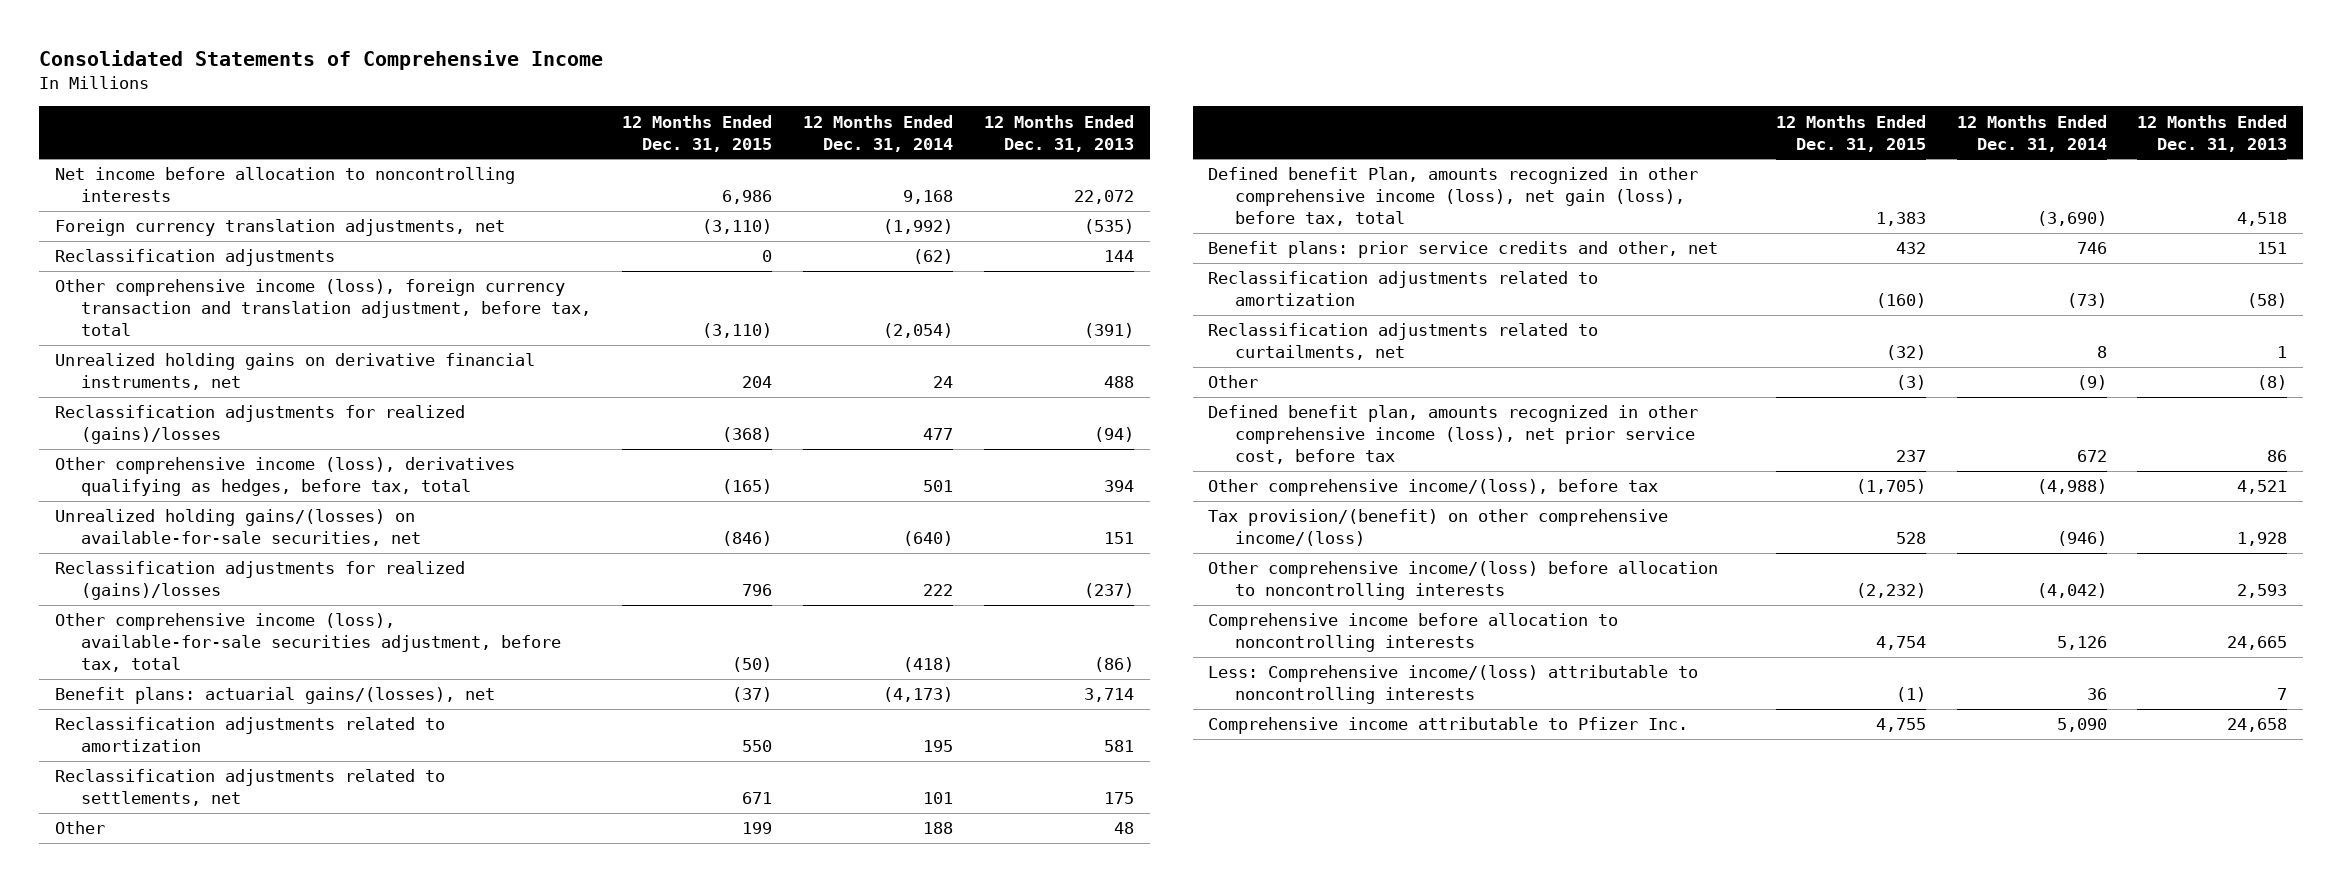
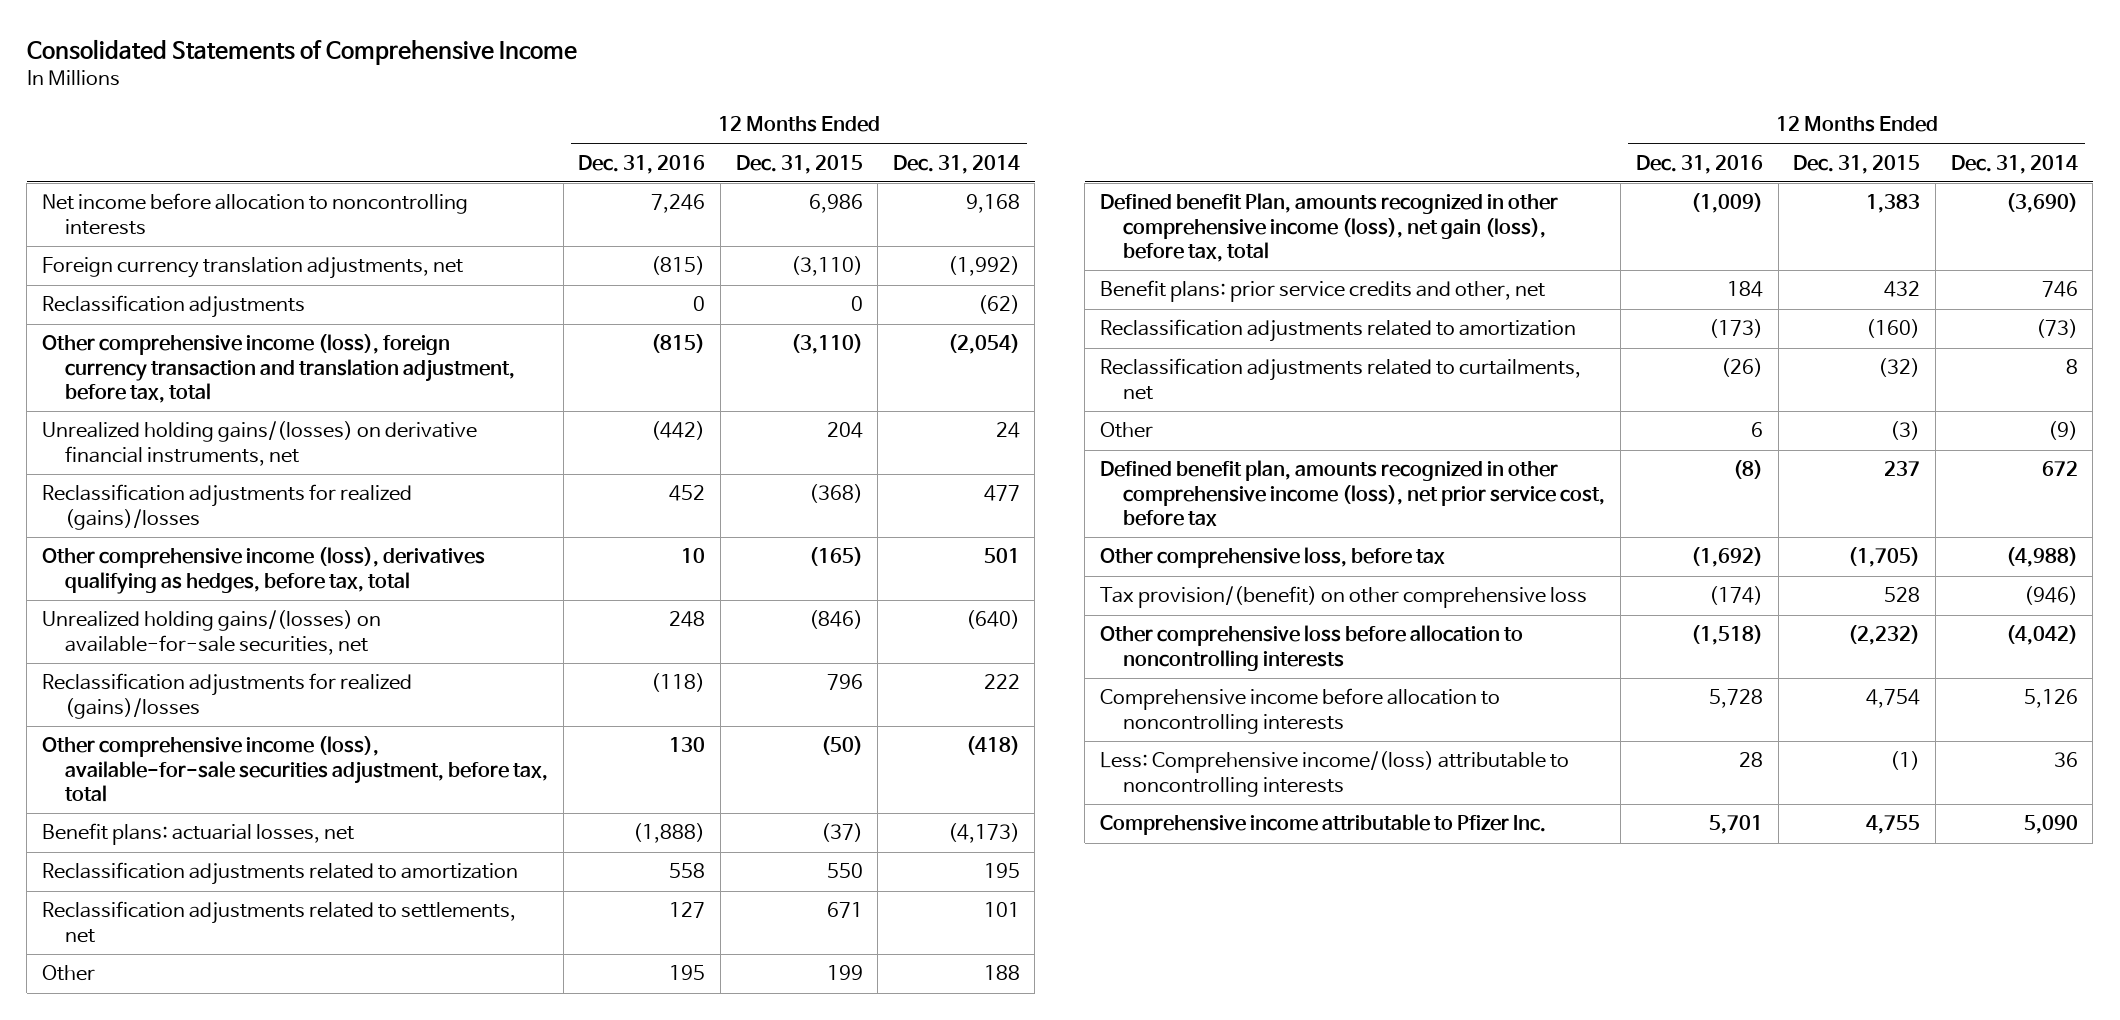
- | 12 Months Ended Dec. 31, 2015 | 12 Months Ended Dec. 31, 2014 | 12 Months Ended Dec. 31, 2013
+ | 12 Months Ended Dec. 31, 2016 | 12 Months Ended Dec. 31, 2015 | 12 Months Ended Dec. 31, 2014
- Unrealized holding gains on derivative financial instruments, net | 204 | 24 | 488
+ Unrealized holding gains/(losses) on derivative financial instruments, net | (442) | 204 | 24
- Benefit plans: actuarial gains/(losses), net | (37) | (4,173) | 3,714
+ Benefit plans: actuarial losses, net | (1,888) | (37) | (4,173)
- Other comprehensive income/(loss), before tax | (1,705) | (4,988) | 4,521
- Tax provision/(benefit) on other comprehensive income/(loss) | 528 | (946) | 1,928
- Other comprehensive income/(loss) before allocation to noncontrolling interests | (2,232) | (4,042) | 2,593
+ Other comprehensive loss, before tax | (1,692) | (1,705) | (4,988)
+ Tax provision/(benefit) on other comprehensive loss | (174) | 528 | (946)
+ Other comprehensive loss before allocation to noncontrolling interests | (1,518) | (2,232) | (4,042)

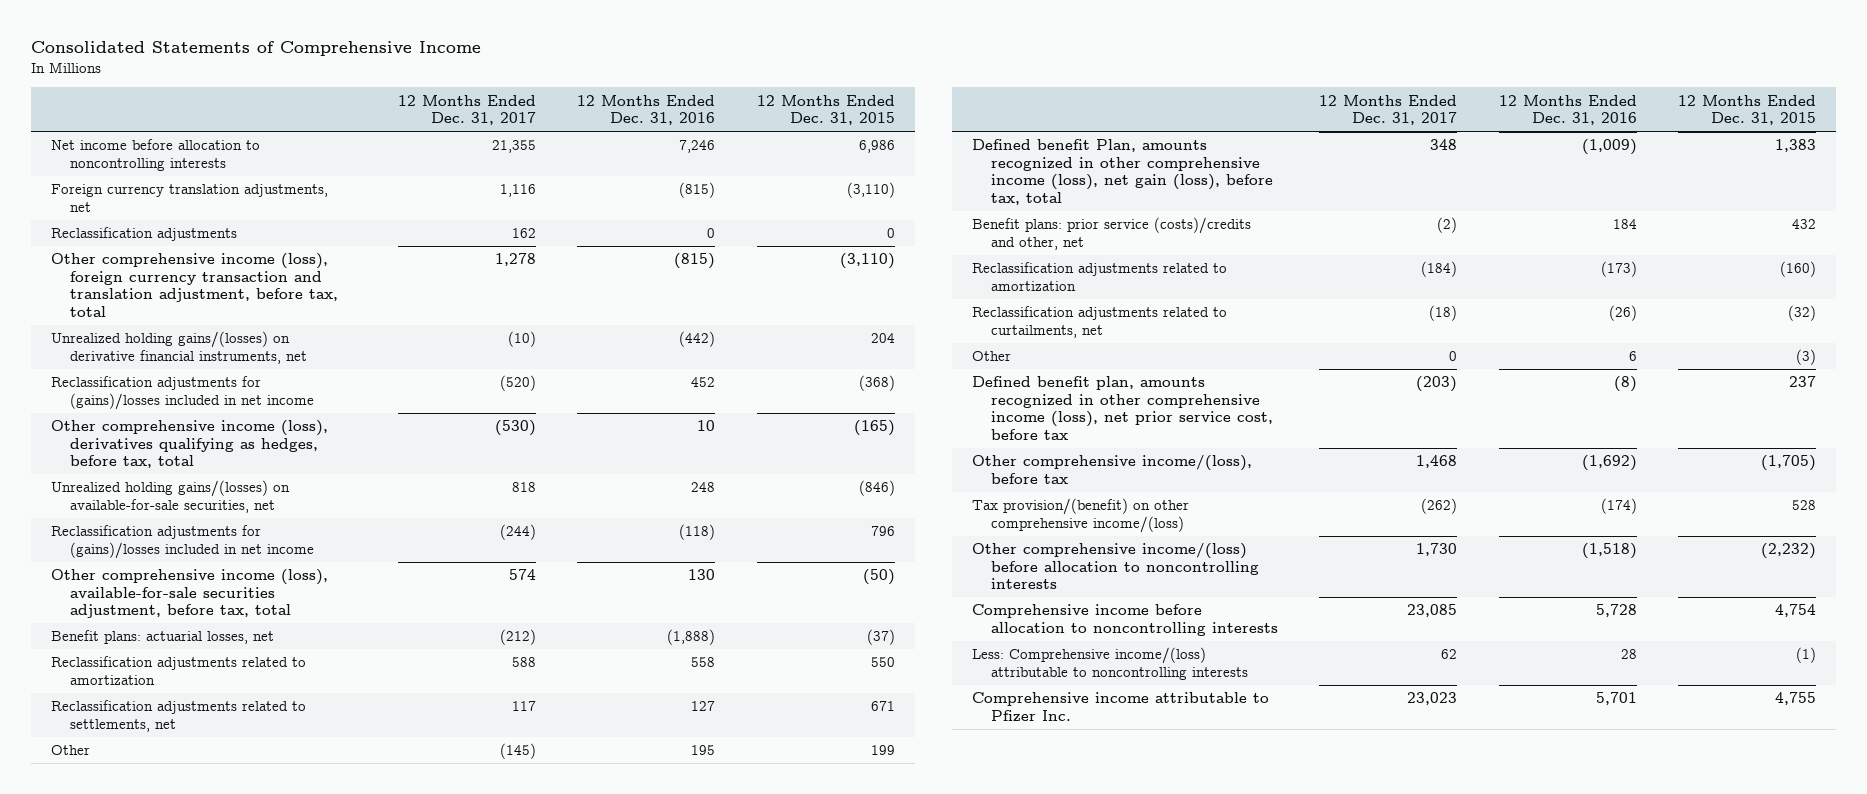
- | 12 Months Ended Dec. 31, 2016 | 12 Months Ended Dec. 31, 2015 | 12 Months Ended Dec. 31, 2014
+ | 12 Months Ended Dec. 31, 2017 | 12 Months Ended Dec. 31, 2016 | 12 Months Ended Dec. 31, 2015
- Reclassification adjustments for realized (gains)/losses | 452 | (368) | 477
+ Reclassification adjustments for (gains)/losses included in net income | (520) | 452 | (368)
- Reclassification adjustments for realized (gains)/losses | (118) | 796 | 222
+ Reclassification adjustments for (gains)/losses included in net income | (244) | (118) | 796
- Benefit plans: prior service credits and other, net | 184 | 432 | 746
+ Benefit plans: prior service (costs)/credits and other, net | (2) | 184 | 432
- Other comprehensive loss, before tax | (1,692) | (1,705) | (4,988)
- Tax provision/(benefit) on other comprehensive loss | (174) | 528 | (946)
- Other comprehensive loss before allocation to noncontrolling interests | (1,518) | (2,232) | (4,042)
+ Other comprehensive income/(loss), before tax | 1,468 | (1,692) | (1,705)
+ Tax provision/(benefit) on other comprehensive income/(loss) | (262) | (174) | 528
+ Other comprehensive income/(loss) before allocation to noncontrolling interests | 1,730 | (1,518) | (2,232)

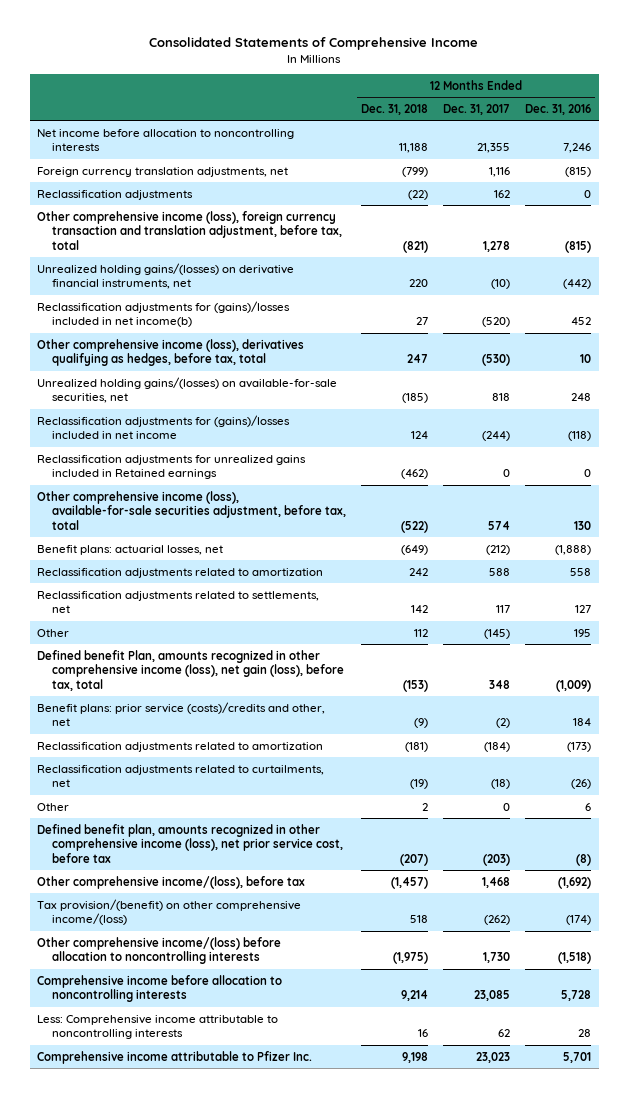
- | 12 Months Ended Dec. 31, 2017 | 12 Months Ended Dec. 31, 2016 | 12 Months Ended Dec. 31, 2015
+ | 12 Months Ended Dec. 31, 2018 | 12 Months Ended Dec. 31, 2017 | 12 Months Ended Dec. 31, 2016
- Reclassification adjustments for (gains)/losses included in net income | (520) | 452 | (368)
+ Reclassification adjustments for (gains)/losses included in net income(b) | 27 | (520) | 452
+ Reclassification adjustments for unrealized gains included in Retained earnings | (462) | 0 | 0
- Less: Comprehensive income/(loss) attributable to noncontrolling interests | 62 | 28 | (1)
+ Less: Comprehensive income attributable to noncontrolling interests | 16 | 62 | 28

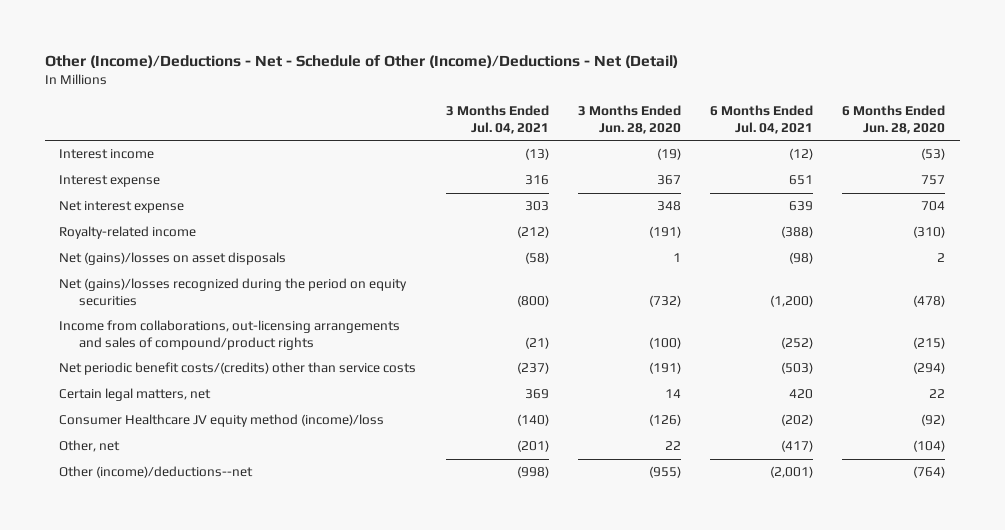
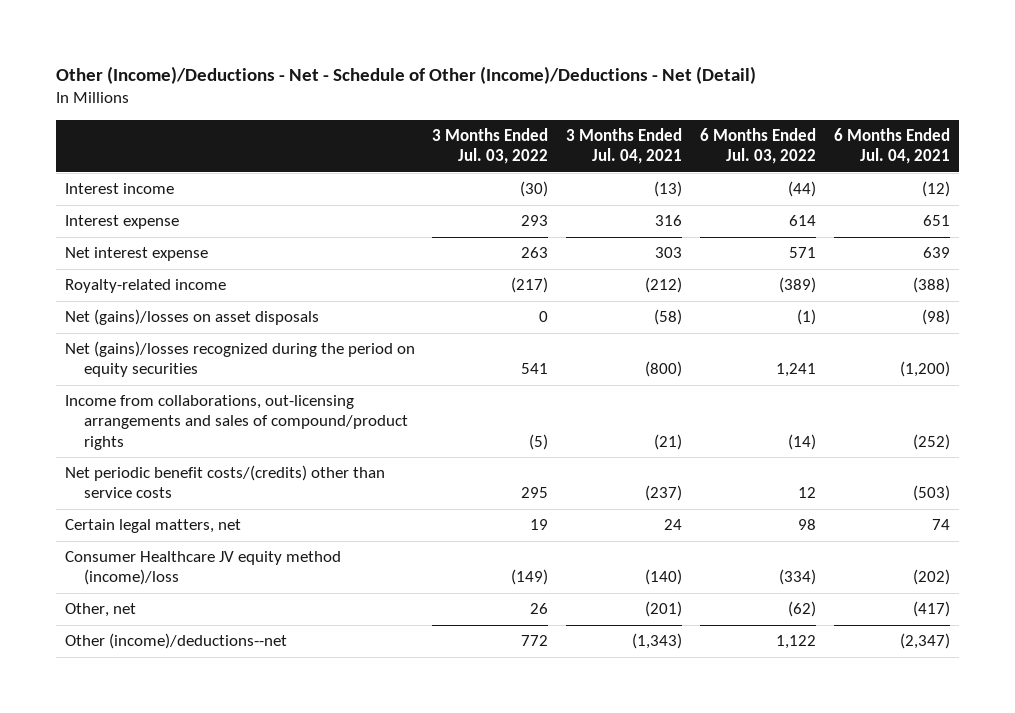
- | 3 Months Ended Jul. 04, 2021 | 3 Months Ended Jun. 28, 2020 | 6 Months Ended Jul. 04, 2021 | 6 Months Ended Jun. 28, 2020
+ | 3 Months Ended Jul. 03, 2022 | 3 Months Ended Jul. 04, 2021 | 6 Months Ended Jul. 03, 2022 | 6 Months Ended Jul. 04, 2021
- Certain legal matters, net | 369 | 14 | 420 | 22
+ Certain legal matters, net | 19 | 24 | 98 | 74
- Other (income)/deductions--net | (998) | (955) | (2,001) | (764)
+ Other (income)/deductions--net | 772 | (1,343) | 1,122 | (2,347)

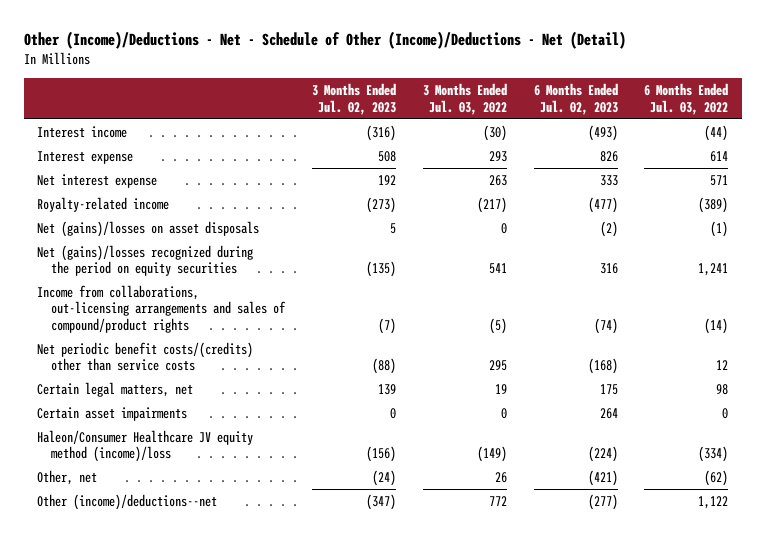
- | 3 Months Ended Jul. 03, 2022 | 3 Months Ended Jul. 04, 2021 | 6 Months Ended Jul. 03, 2022 | 6 Months Ended Jul. 04, 2021
+ | 3 Months Ended Jul. 02, 2023 | 3 Months Ended Jul. 03, 2022 | 6 Months Ended Jul. 02, 2023 | 6 Months Ended Jul. 03, 2022
- Consumer Healthcare JV equity method (income)/loss | (149) | (140) | (334) | (202)
+ Certain asset impairments | 0 | 0 | 264 | 0
+ Haleon/Consumer Healthcare JV equity method (income)/loss | (156) | (149) | (224) | (334)

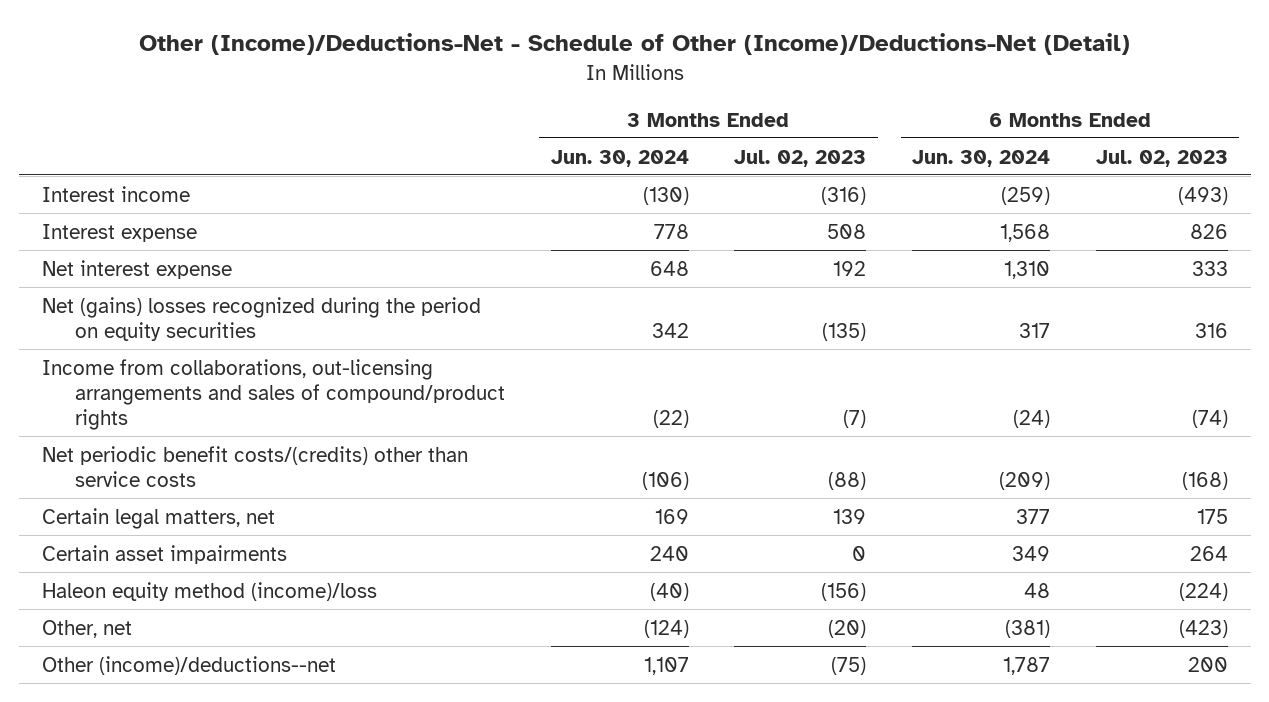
- Other (Income)/Deductions - Net - Schedule of Other (Income)/Deductions - Net (Detail)
+ Other (Income)/Deductions-Net - Schedule of Other (Income)/Deductions-Net (Detail)
- | 3 Months Ended Jul. 02, 2023 | 3 Months Ended Jul. 03, 2022 | 6 Months Ended Jul. 02, 2023 | 6 Months Ended Jul. 03, 2022
+ | 3 Months Ended Jun. 30, 2024 | 3 Months Ended Jul. 02, 2023 | 6 Months Ended Jun. 30, 2024 | 6 Months Ended Jul. 02, 2023
- Royalty-related income | (273) | (217) | (477) | (389)
- Net (gains)/losses on asset disposals | 5 | 0 | (2) | (1)
- Net (gains)/losses recognized during the period on equity securities | (135) | 541 | 316 | 1,241
+ Net (gains) losses recognized during the period on equity securities | 342 | (135) | 317 | 316
- Haleon/Consumer Healthcare JV equity method (income)/loss | (156) | (149) | (224) | (334)
- Other, net | (24) | 26 | (421) | (62)
- Other (income)/deductions--net | (347) | 772 | (277) | 1,122
+ Haleon equity method (income)/loss | (40) | (156) | 48 | (224)
+ Other, net | (124) | (20) | (381) | (423)
+ Other (income)/deductions--net | 1,107 | (75) | 1,787 | 200

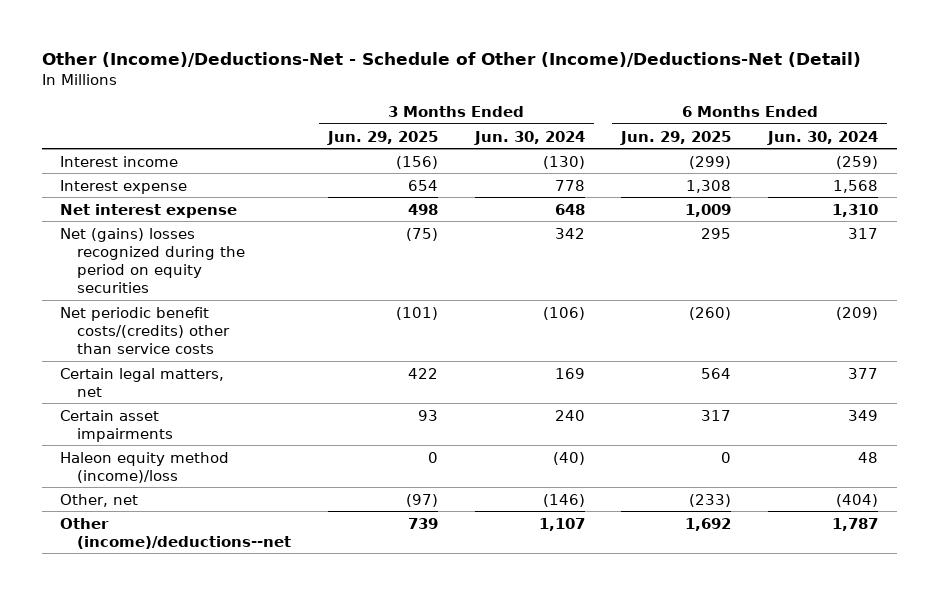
- | 3 Months Ended Jun. 30, 2024 | 3 Months Ended Jul. 02, 2023 | 6 Months Ended Jun. 30, 2024 | 6 Months Ended Jul. 02, 2023
+ | 3 Months Ended Jun. 29, 2025 | 3 Months Ended Jun. 30, 2024 | 6 Months Ended Jun. 29, 2025 | 6 Months Ended Jun. 30, 2024
- Income from collaborations, out-licensing arrangements and sales of compound/product rights | (22) | (7) | (24) | (74)
- Other, net | (124) | (20) | (381) | (423)
+ Other, net | (97) | (146) | (233) | (404)

